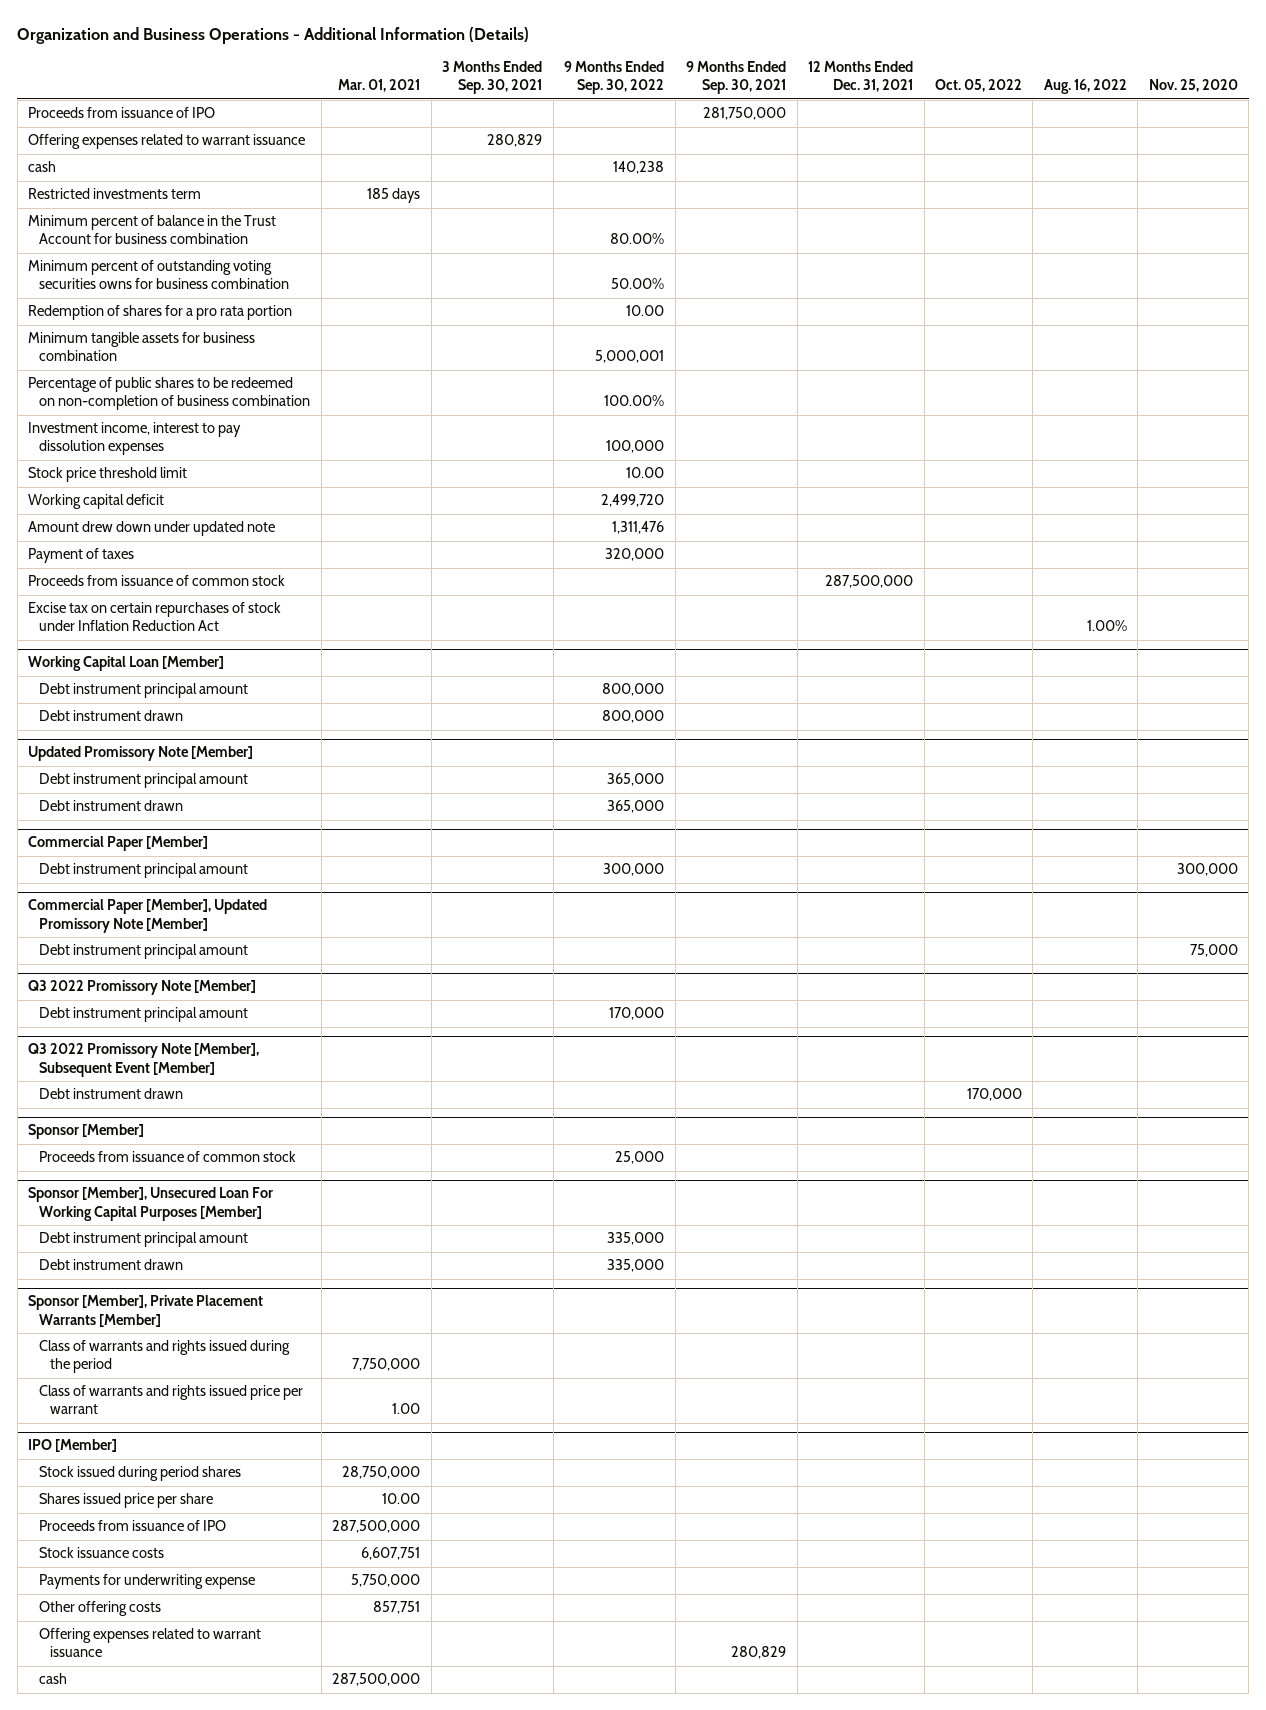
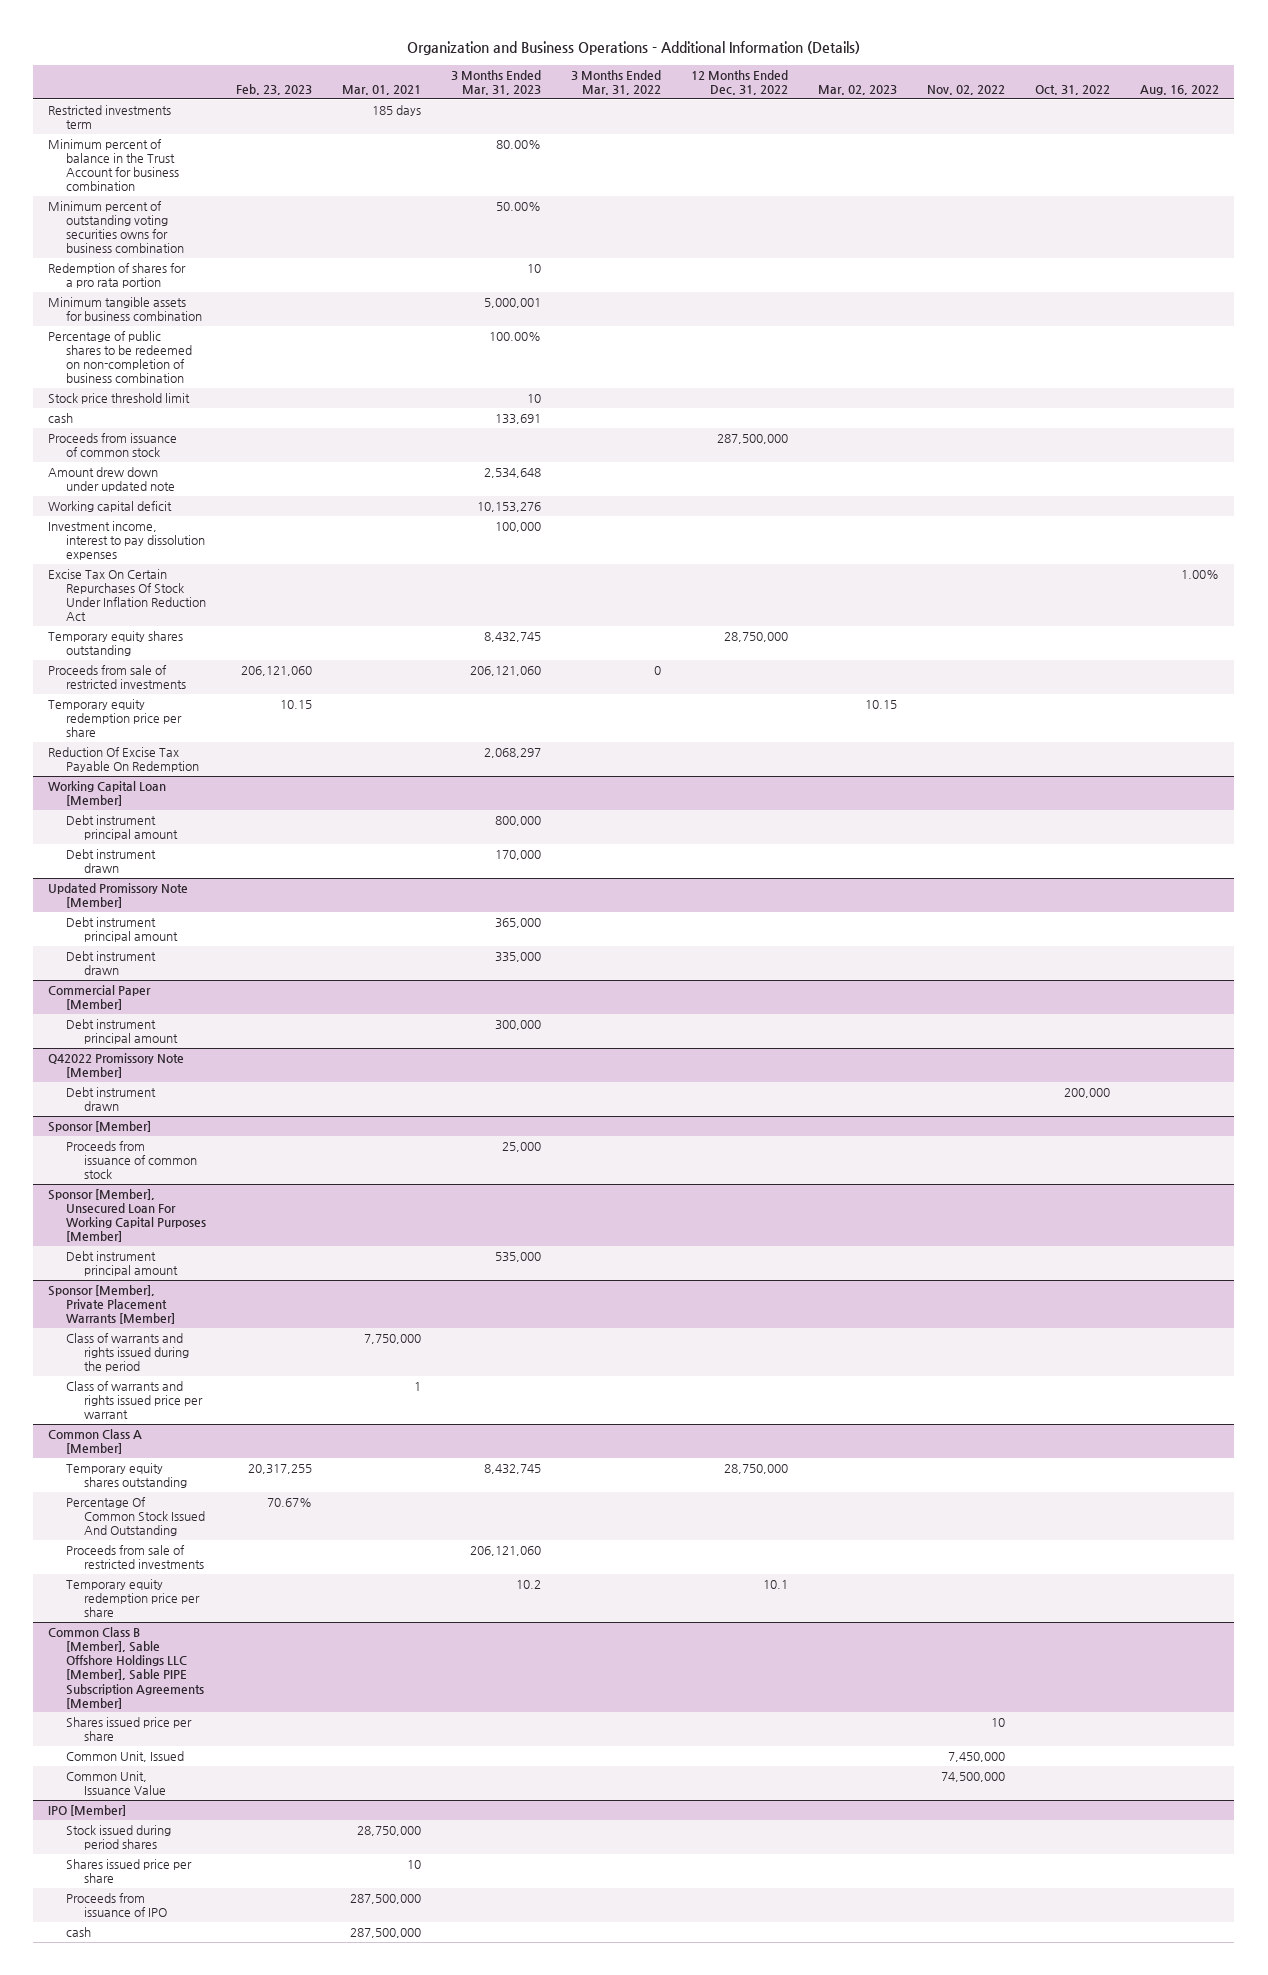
- | Mar. 01, 2021 | 3 Months Ended Sep. 30, 2021 | 9 Months Ended Sep. 30, 2022 | 9 Months Ended Sep. 30, 2021 | 12 Months Ended Dec. 31, 2021 | Oct. 05, 2022 | Aug. 16, 2022 | Nov. 25, 2020
+ | Feb. 23, 2023 | Mar. 01, 2021 | 3 Months Ended Mar. 31, 2023 | 3 Months Ended Mar. 31, 2022 | 12 Months Ended Dec. 31, 2022 | Mar. 02, 2023 | Nov. 02, 2022 | Oct. 31, 2022 | Aug. 16, 2022
- Proceeds from issuance of IPO | | | | 281,750,000 | | | |
- Offering expenses related to warrant issuance | | 280,829 | | | | | |
- Payment of taxes | | | 320,000 | | | | |
moved down: cash | | | 133,691 | | | | | |
- Excise tax on certain repurchases of stock under Inflation Reduction Act | | | | | | | 1.00% |
moved down: Amount drew down under updated note | | | 2,534,648 | | | | | |
moved down: Working capital deficit | | | 10,153,276 | | | | | |
moved down: Investment income, interest to pay dissolution expenses | | | 100,000 | | | | | |
+ Excise Tax On Certain Repurchases Of Stock Under Inflation Reduction Act | | | | | | | | | 1.00%
+ Temporary equity shares outstanding | | | 8,432,745 | | 28,750,000 | | | |
+ Proceeds from sale of restricted investments | 206,121,060 | | 206,121,060 | 0 | | | | |
+ Temporary equity redemption price per share | 10.15 | | | | | 10.15 | | |
+ Reduction Of Excise Tax Payable On Redemption | | | 2,068,297 | | | | | |
- Commercial Paper [Member], Updated Promissory Note [Member]
- Debt instrument principal amount | | | | | | | | 75,000
- Q3 2022 Promissory Note [Member]
- Debt instrument principal amount | | | 170,000 | | | | |
- Q3 2022 Promissory Note [Member], Subsequent Event [Member]
- Debt instrument drawn | | | | | | 170,000 | |
+ Q42022 Promissory Note [Member]
+ Debt instrument drawn | | | | | | | | 200,000 |
@ Sponsor [Member], Unsecured Loan For Working Capital Purposes [Member]
- Debt instrument drawn | | | 335,000 | | | | |
@ Sponsor [Member], Private Placement Warrants [Member]
- Class of warrants and rights issued price per warrant | 1.00 | | | | | | |
+ Class of warrants and rights issued price per warrant | | 1 | | | | | | |
+ Common Class A [Member]
+ Temporary equity shares outstanding | 20,317,255 | | 8,432,745 | | 28,750,000 | | | |
+ Percentage Of Common Stock Issued And Outstanding | 70.67% | | | | | | | |
+ Proceeds from sale of restricted investments | | | 206,121,060 | | | | | |
+ Temporary equity redemption price per share | | | 10.2 | | 10.1 | | | |
+ Common Class B [Member], Sable Offshore Holdings LLC [Member], Sable PIPE Subscription Agreements [Member]
+ Shares issued price per share | | | | | | | 10 | |
+ Common Unit, Issued | | | | | | | 7,450,000 | |
+ Common Unit, Issuance Value | | | | | | | 74,500,000 | |
@ IPO [Member]
- Shares issued price per share | 10.00 | | | | | | |
+ Shares issued price per share | | 10 | | | | | | |
- Stock issuance costs | 6,607,751 | | | | | | |
- Payments for underwriting expense | 5,750,000 | | | | | | |
- Other offering costs | 857,751 | | | | | | |
- Offering expenses related to warrant issuance | | | | 280,829 | | | |

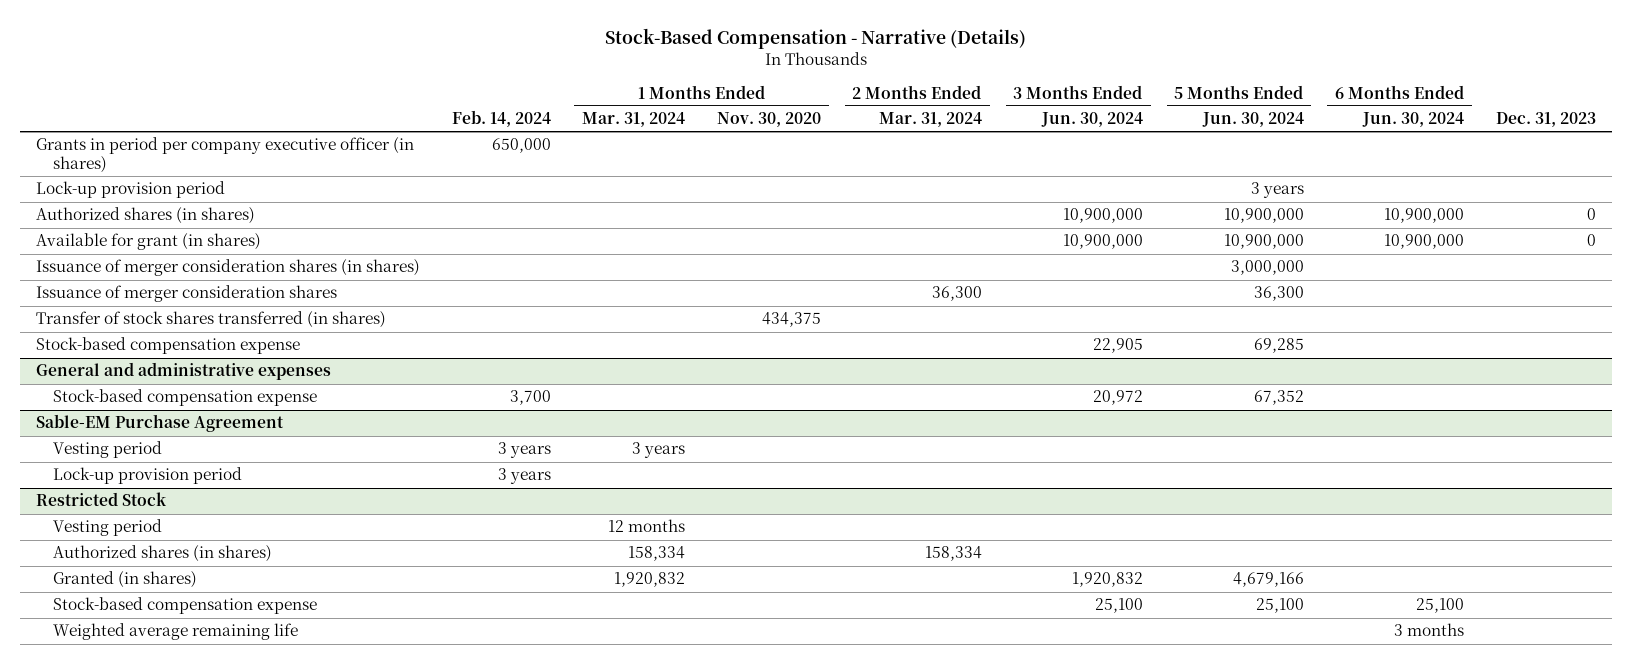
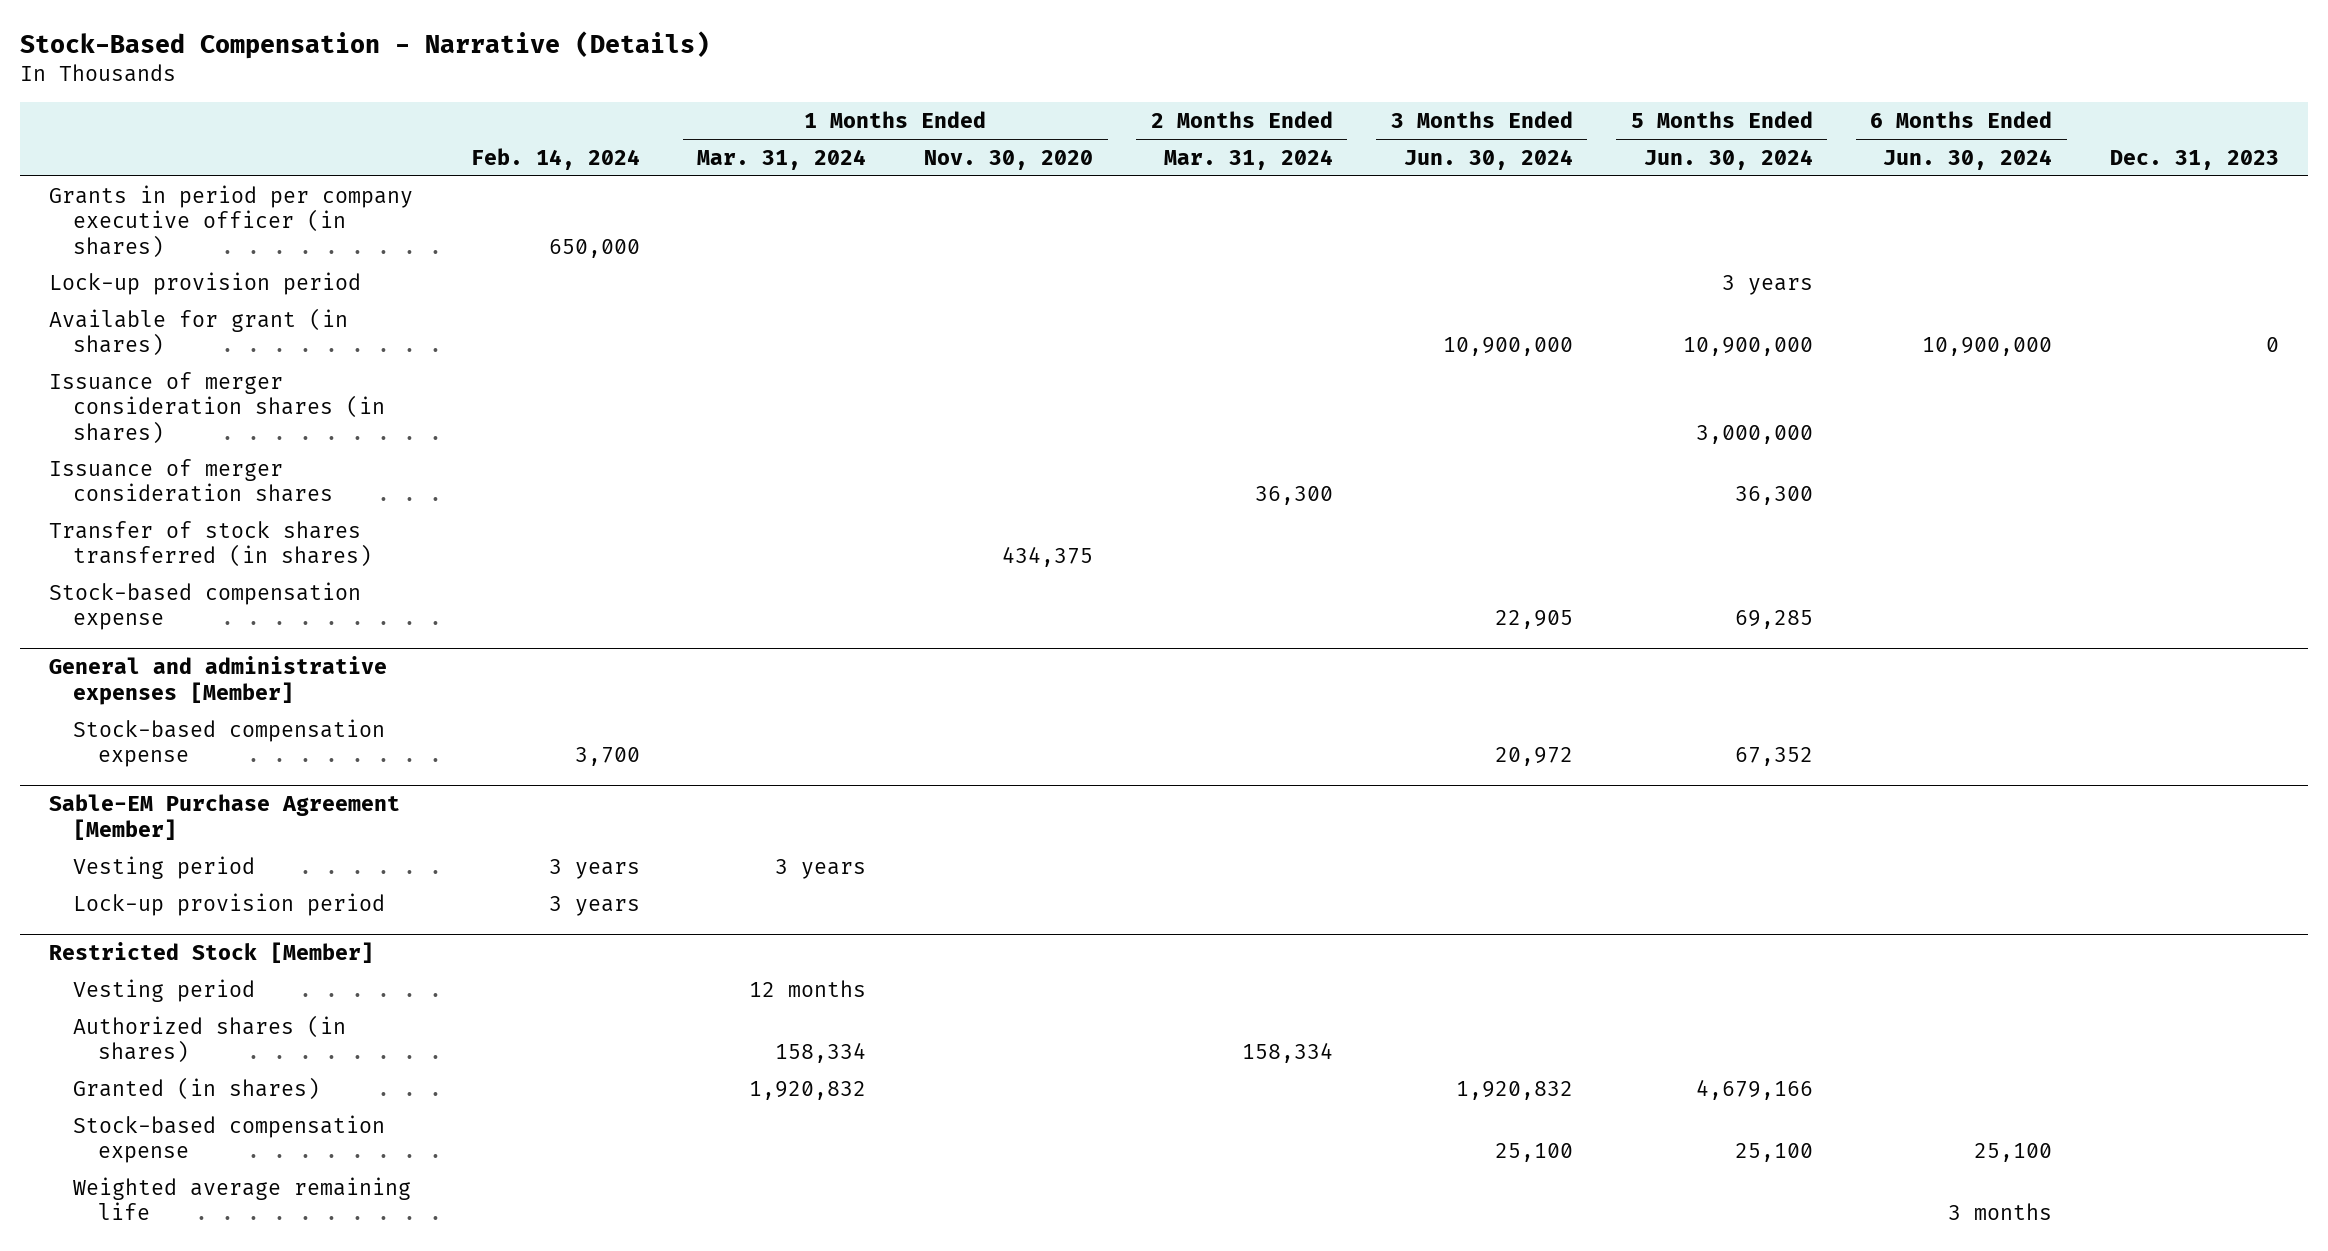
- Authorized shares (in shares) | | | | | 10,900,000 | 10,900,000 | 10,900,000 | 0
- General and administrative expenses
+ General and administrative expenses [Member]
- Sable-EM Purchase Agreement
+ Sable-EM Purchase Agreement [Member]
- Restricted Stock
+ Restricted Stock [Member]

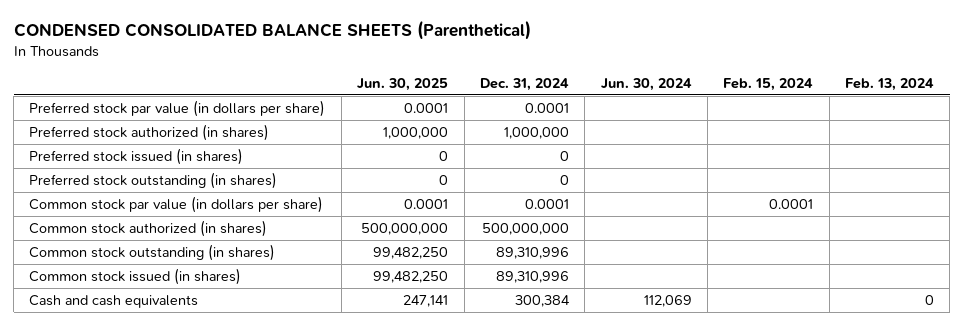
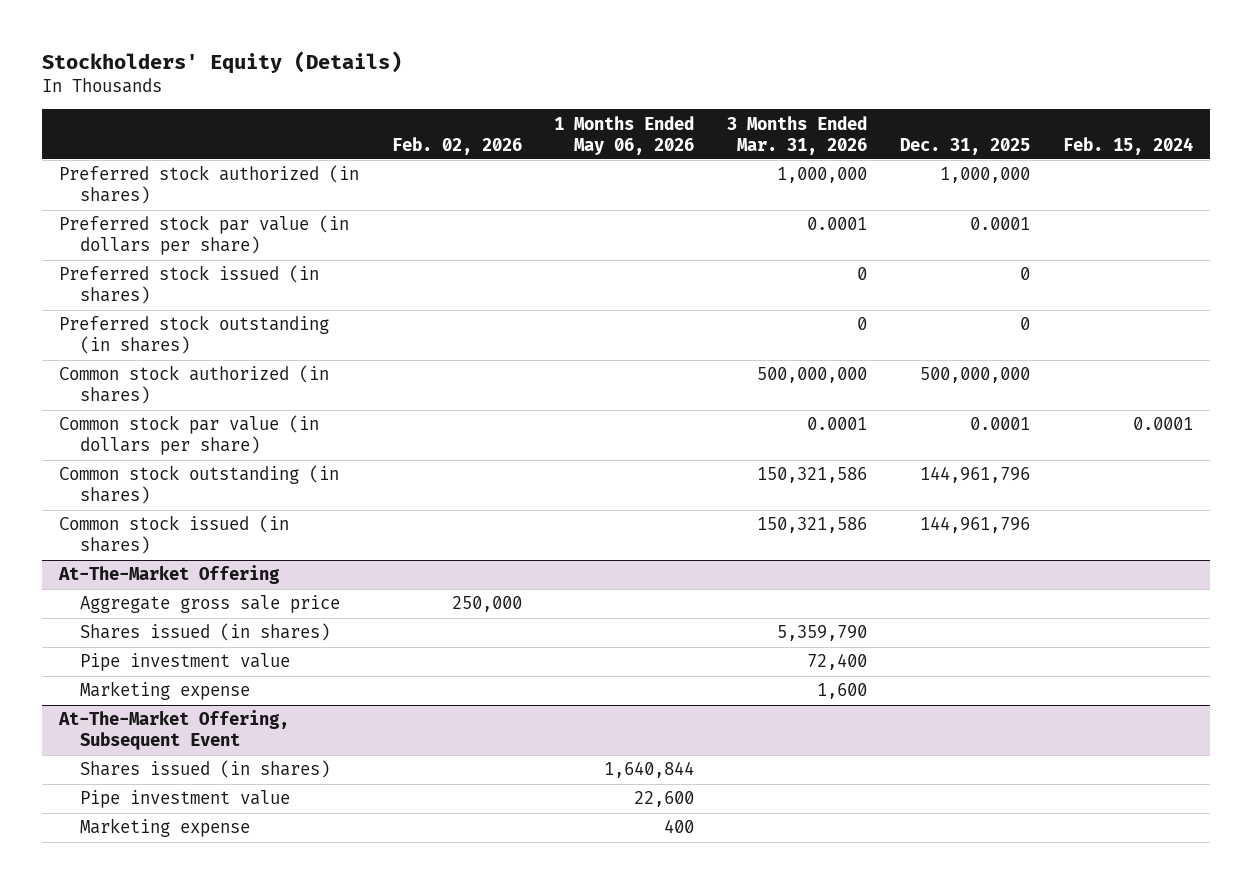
- CONDENSED CONSOLIDATED BALANCE SHEETS (Parenthetical)
+ Stockholders' Equity (Details)
- | Jun. 30, 2025 | Dec. 31, 2024 | Jun. 30, 2024 | Feb. 15, 2024 | Feb. 13, 2024
+ | Feb. 02, 2026 | 1 Months Ended May 06, 2026 | 3 Months Ended Mar. 31, 2026 | Dec. 31, 2025 | Feb. 15, 2024
moved down: Preferred stock par value (in dollars per share) | | | 0.0001 | 0.0001 |
moved down: Common stock par value (in dollars per share) | | | 0.0001 | 0.0001 | 0.0001
- Cash and cash equivalents | 247,141 | 300,384 | 112,069 | | 0
+ At-The-Market Offering
+ Aggregate gross sale price | 250,000 | | | |
+ Shares issued (in shares) | | | 5,359,790 | |
+ Pipe investment value | | | 72,400 | |
+ Marketing expense | | | 1,600 | |
+ At-The-Market Offering, Subsequent Event
+ Shares issued (in shares) | | 1,640,844 | | |
+ Pipe investment value | | 22,600 | | |
+ Marketing expense | | 400 | | |

